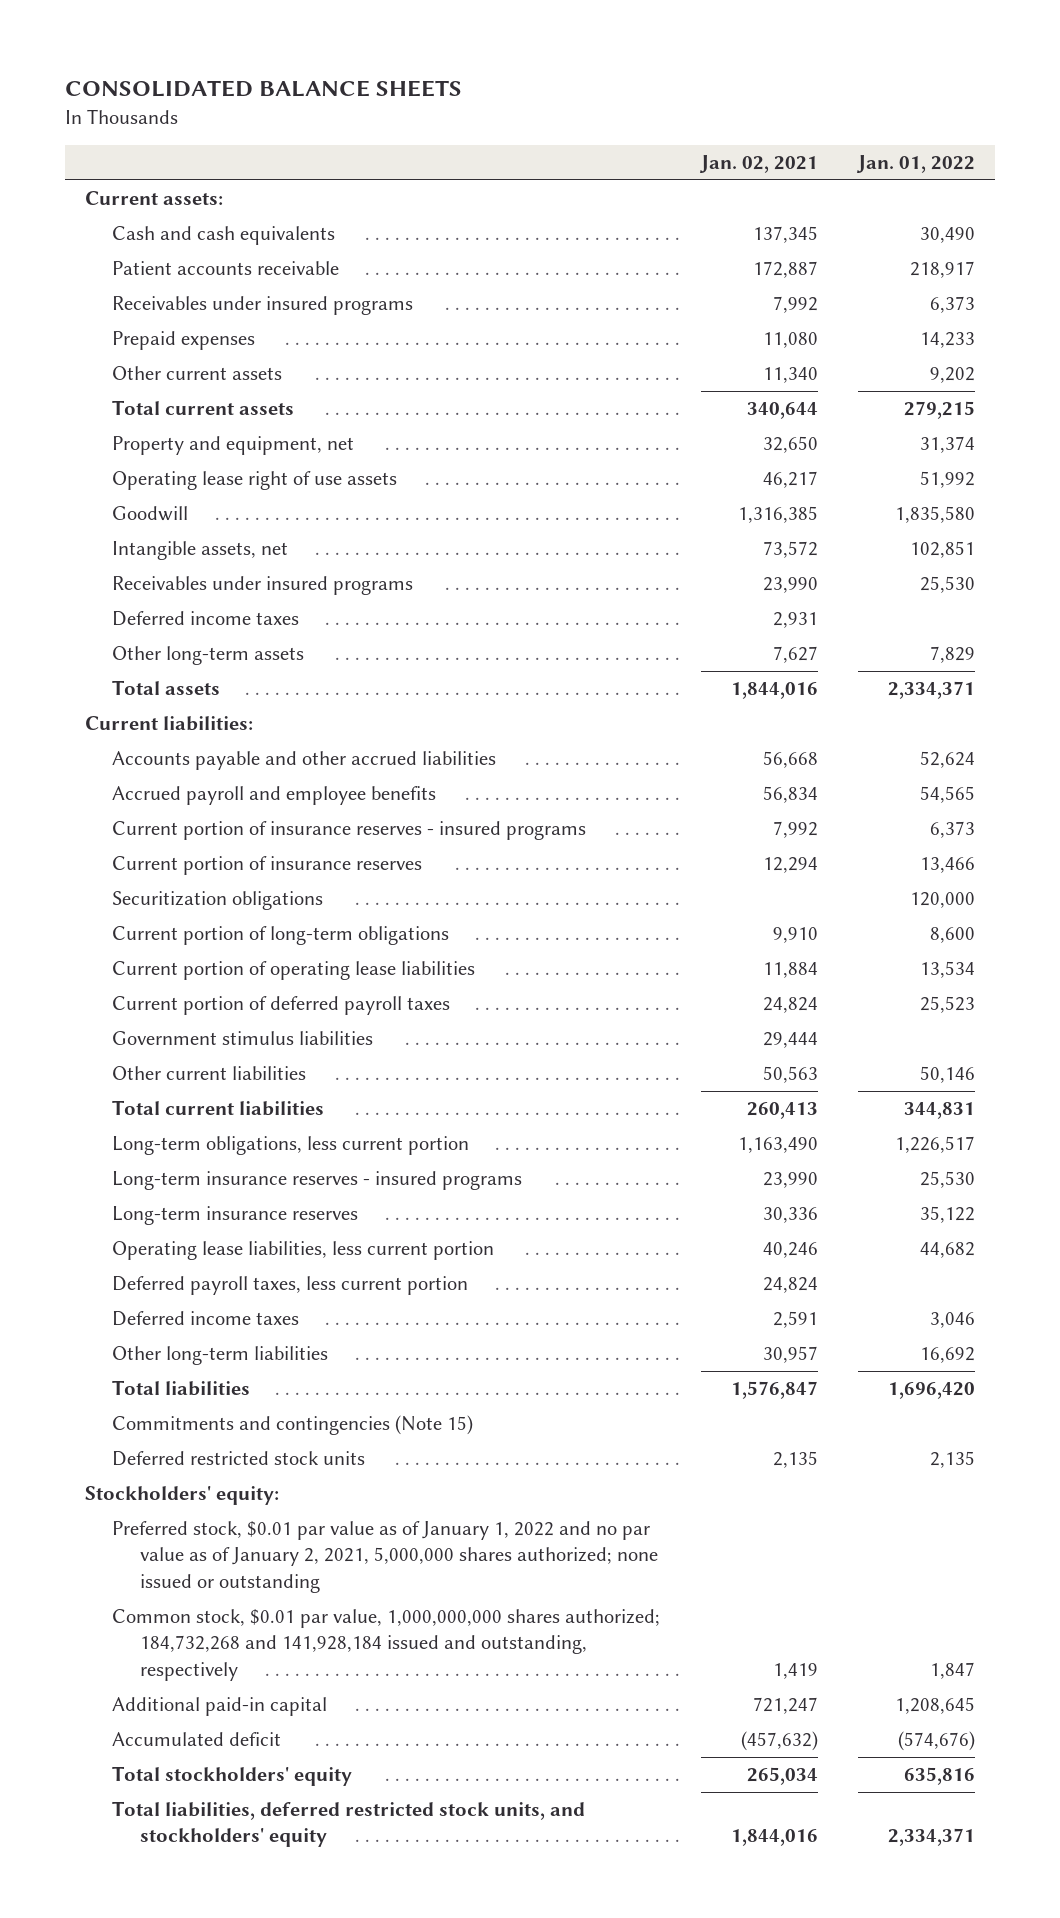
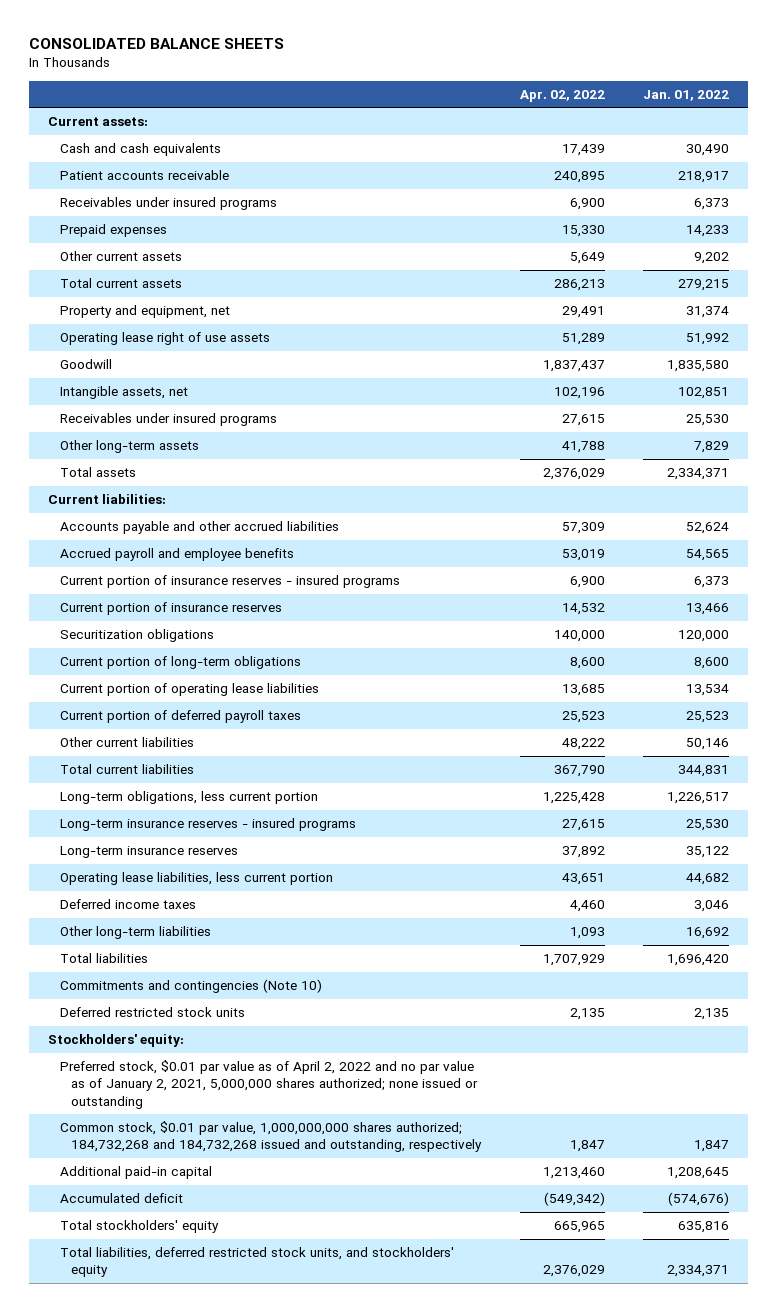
- | Jan. 02, 2021 | Jan. 01, 2022
+ | Apr. 02, 2022 | Jan. 01, 2022
- Deferred income taxes | 2,931 |
- Government stimulus liabilities | 29,444 |
- Deferred payroll taxes, less current portion | 24,824 |
- Commitments and contingencies (Note 15)
+ Commitments and contingencies (Note 10)
- Preferred stock, $0.01 par value as of January 1, 2022 and no par value as of January 2, 2021, 5,000,000 shares authorized; none issued or outstanding
- Common stock, $0.01 par value, 1,000,000,000 shares authorized; 184,732,268 and 141,928,184 issued and outstanding, respectively | 1,419 | 1,847
+ Preferred stock, $0.01 par value as of April 2, 2022 and no par value as of January 2, 2021, 5,000,000 shares authorized; none issued or outstanding
+ Common stock, $0.01 par value, 1,000,000,000 shares authorized; 184,732,268 and 184,732,268 issued and outstanding, respectively | 1,847 | 1,847

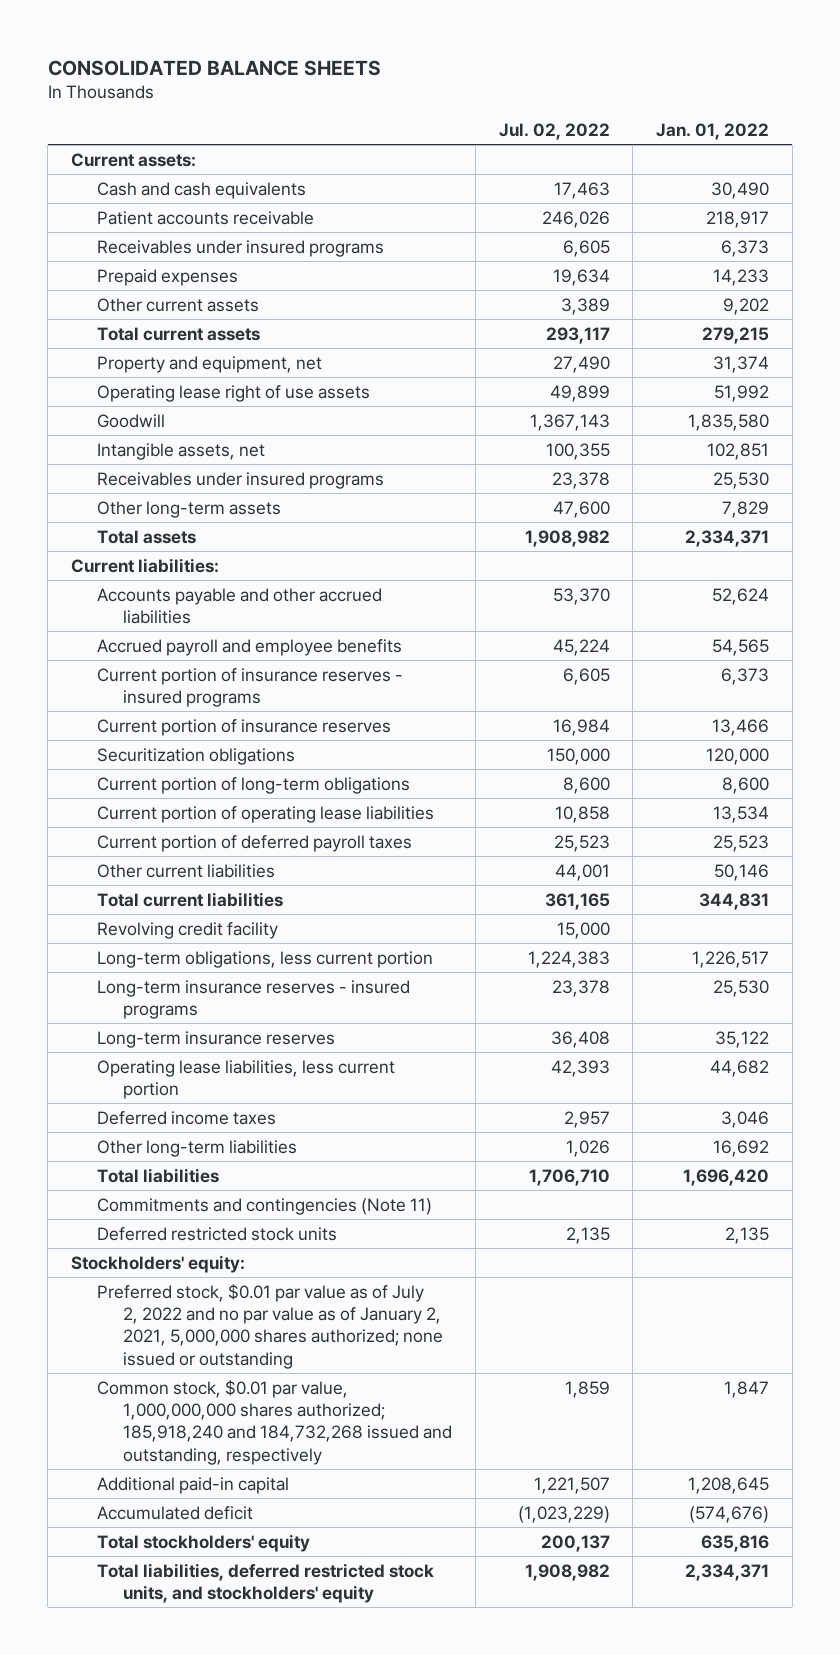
- | Apr. 02, 2022 | Jan. 01, 2022
+ | Jul. 02, 2022 | Jan. 01, 2022
+ Revolving credit facility | 15,000 |
- Commitments and contingencies (Note 10)
+ Commitments and contingencies (Note 11)
- Preferred stock, $0.01 par value as of April 2, 2022 and no par value as of January 2, 2021, 5,000,000 shares authorized; none issued or outstanding
- Common stock, $0.01 par value, 1,000,000,000 shares authorized; 184,732,268 and 184,732,268 issued and outstanding, respectively | 1,847 | 1,847
+ Preferred stock, $0.01 par value as of July 2, 2022 and no par value as of January 2, 2021, 5,000,000 shares authorized; none issued or outstanding
+ Common stock, $0.01 par value, 1,000,000,000 shares authorized; 185,918,240 and 184,732,268 issued and outstanding, respectively | 1,859 | 1,847

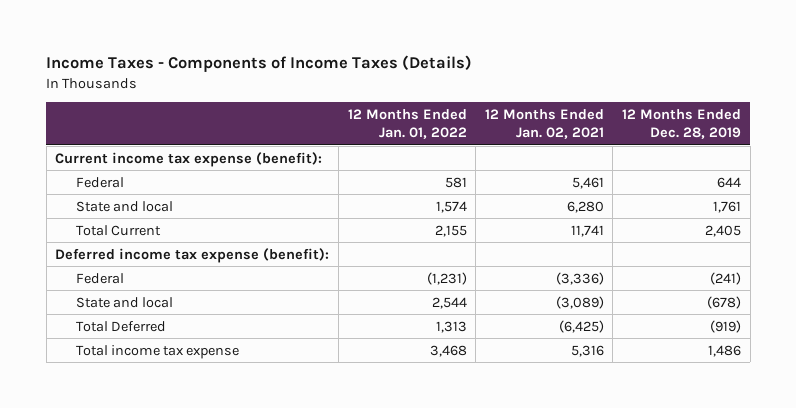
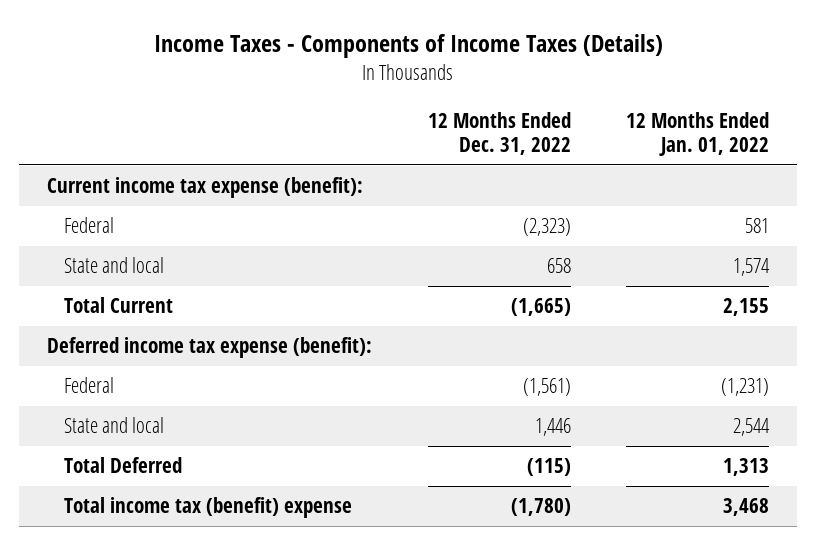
- | 12 Months Ended Jan. 01, 2022 | 12 Months Ended Jan. 02, 2021 | 12 Months Ended Dec. 28, 2019
+ | 12 Months Ended Dec. 31, 2022 | 12 Months Ended Jan. 01, 2022
- Total income tax expense | 3,468 | 5,316 | 1,486
+ Total income tax (benefit) expense | (1,780) | 3,468

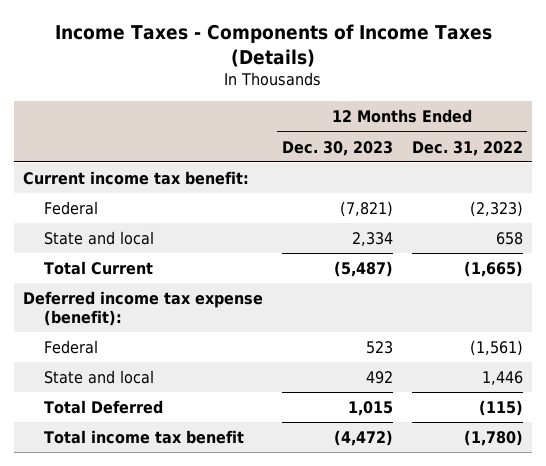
- | 12 Months Ended Dec. 31, 2022 | 12 Months Ended Jan. 01, 2022
+ | 12 Months Ended Dec. 30, 2023 | 12 Months Ended Dec. 31, 2022
- Current income tax expense (benefit):
+ Current income tax benefit:
- Total income tax (benefit) expense | (1,780) | 3,468
+ Total income tax benefit | (4,472) | (1,780)

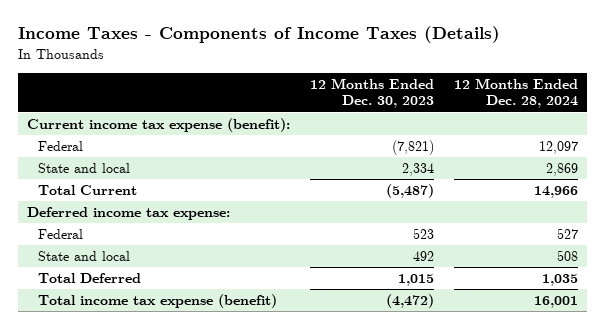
- | 12 Months Ended Dec. 30, 2023 | 12 Months Ended Dec. 31, 2022
+ | 12 Months Ended Dec. 30, 2023 | 12 Months Ended Dec. 28, 2024
- Current income tax benefit:
+ Current income tax expense (benefit):
- Deferred income tax expense (benefit):
+ Deferred income tax expense:
- Total income tax benefit | (4,472) | (1,780)
+ Total income tax expense (benefit) | (4,472) | 16,001

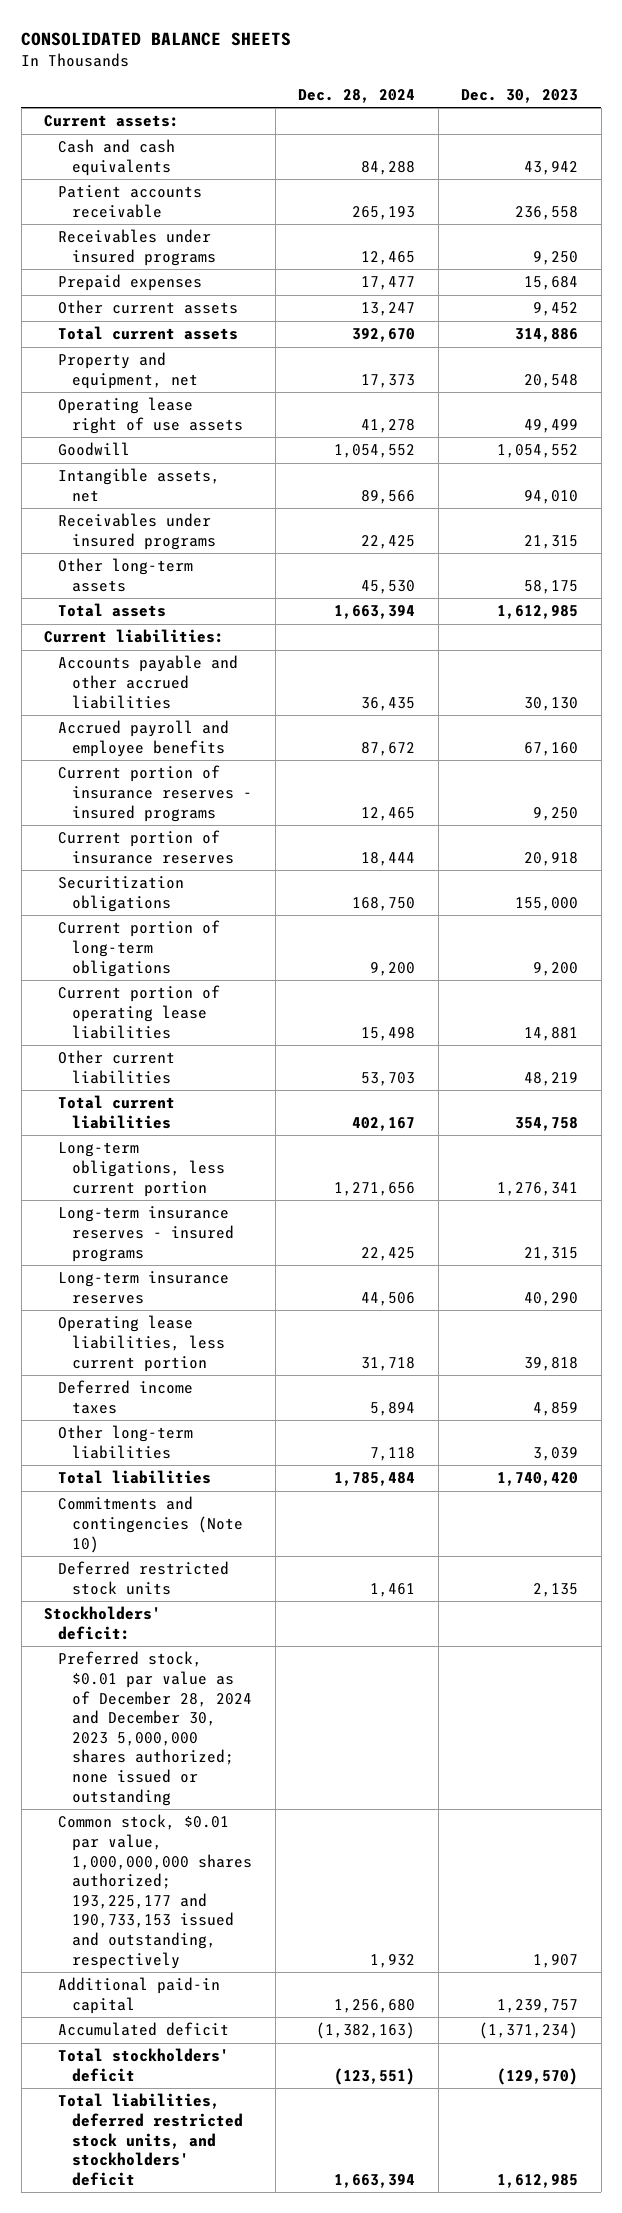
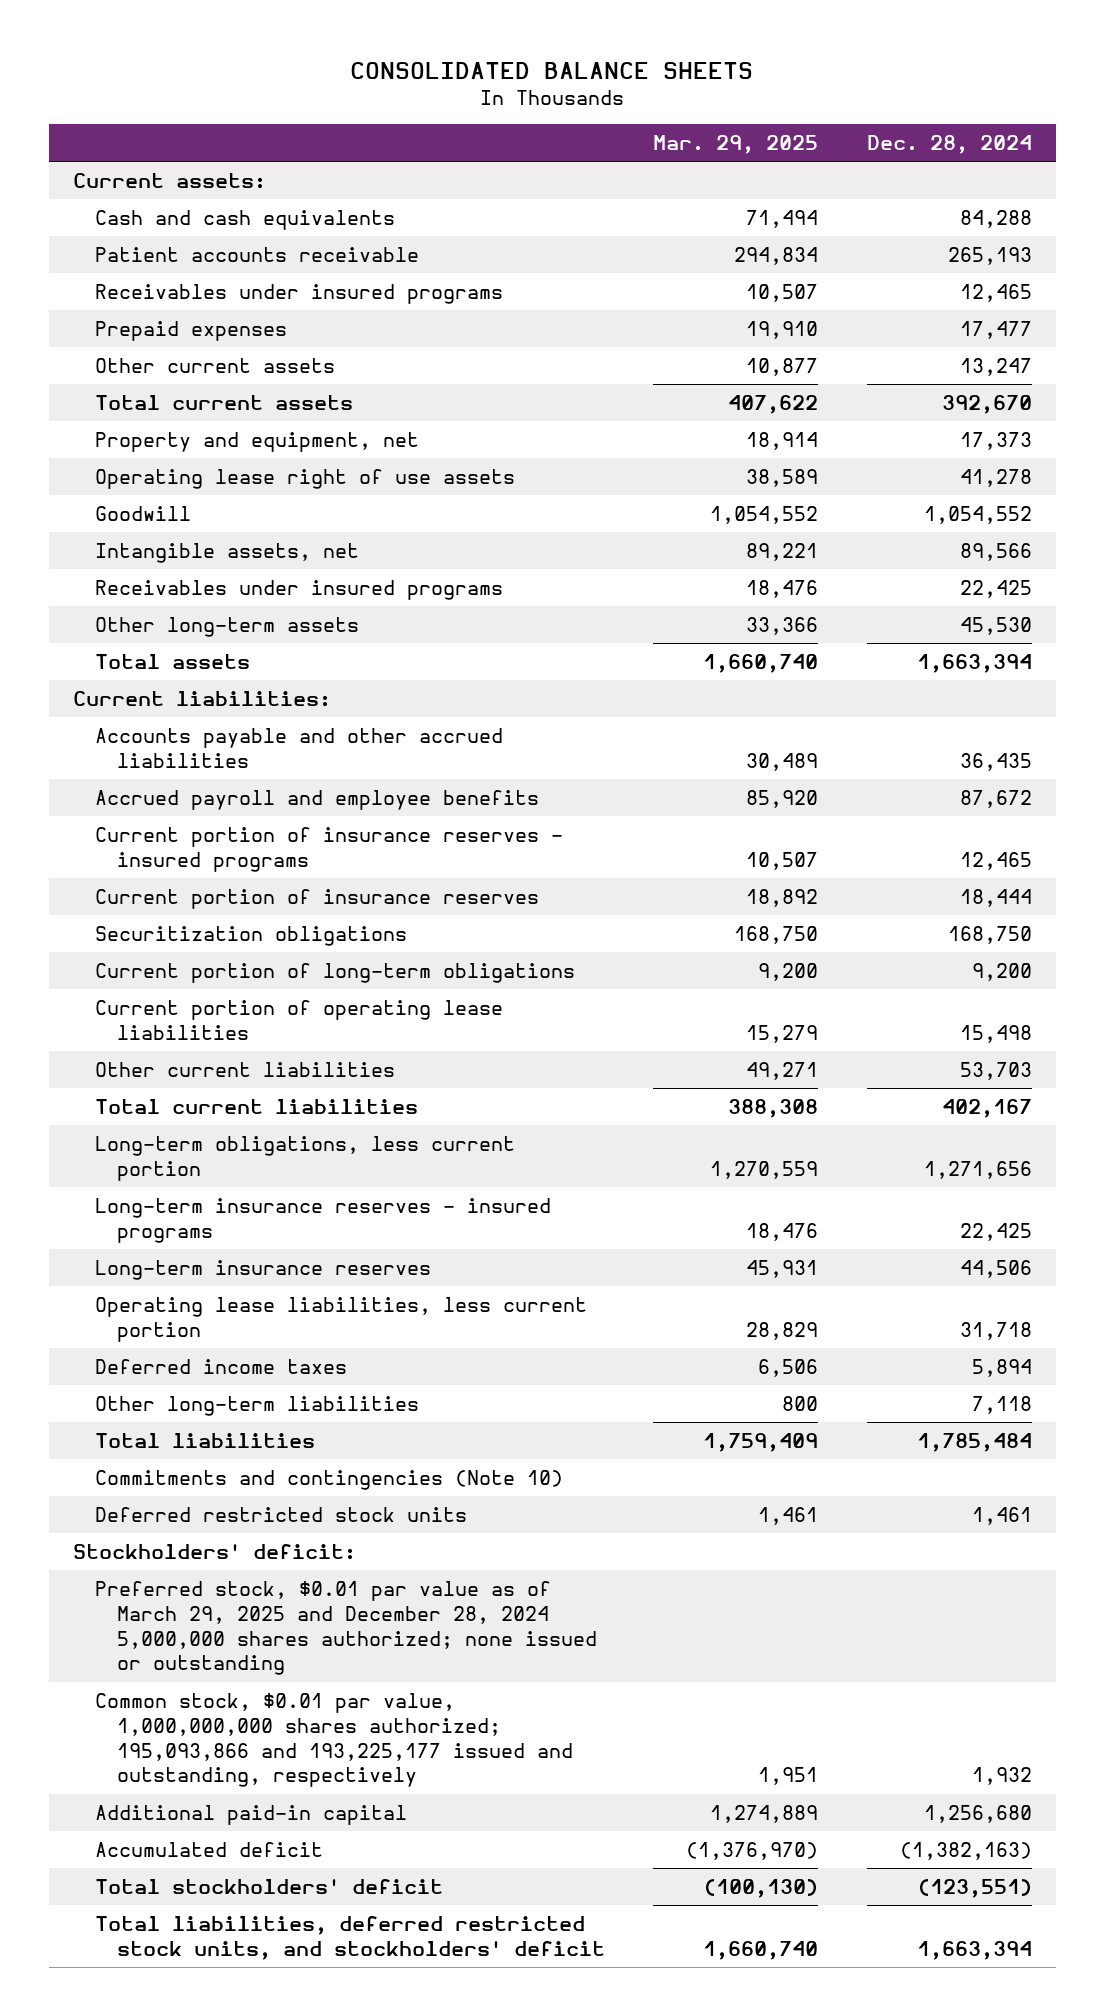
- | Dec. 28, 2024 | Dec. 30, 2023
+ | Mar. 29, 2025 | Dec. 28, 2024
- Preferred stock, $0.01 par value as of December 28, 2024 and December 30, 2023 5,000,000 shares authorized; none issued or outstanding
- Common stock, $0.01 par value, 1,000,000,000 shares authorized; 193,225,177 and 190,733,153 issued and outstanding, respectively | 1,932 | 1,907
+ Preferred stock, $0.01 par value as of March 29, 2025 and December 28, 2024 5,000,000 shares authorized; none issued or outstanding
+ Common stock, $0.01 par value, 1,000,000,000 shares authorized; 195,093,866 and 193,225,177 issued and outstanding, respectively | 1,951 | 1,932

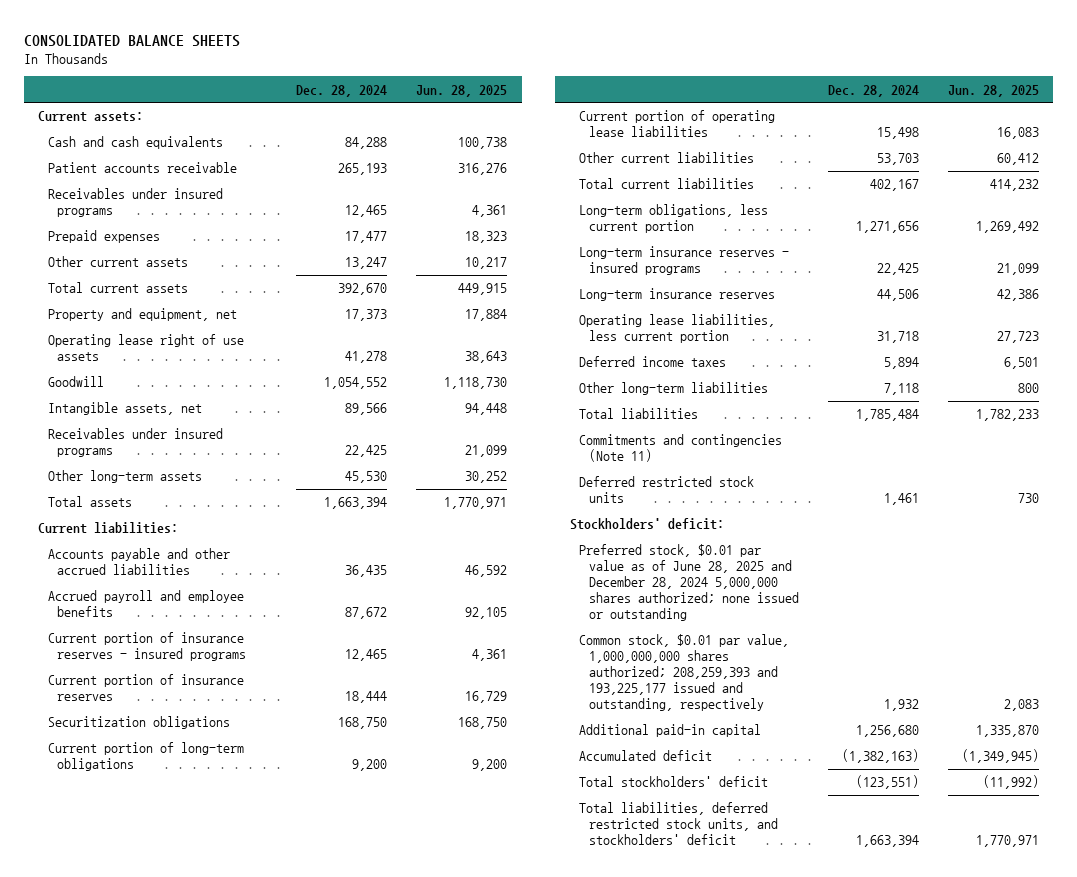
- | Mar. 29, 2025 | Dec. 28, 2024
+ | Dec. 28, 2024 | Jun. 28, 2025
- Commitments and contingencies (Note 10)
+ Commitments and contingencies (Note 11)
- Preferred stock, $0.01 par value as of March 29, 2025 and December 28, 2024 5,000,000 shares authorized; none issued or outstanding
- Common stock, $0.01 par value, 1,000,000,000 shares authorized; 195,093,866 and 193,225,177 issued and outstanding, respectively | 1,951 | 1,932
+ Preferred stock, $0.01 par value as of June 28, 2025 and December 28, 2024 5,000,000 shares authorized; none issued or outstanding
+ Common stock, $0.01 par value, 1,000,000,000 shares authorized; 208,259,393 and 193,225,177 issued and outstanding, respectively | 1,932 | 2,083

